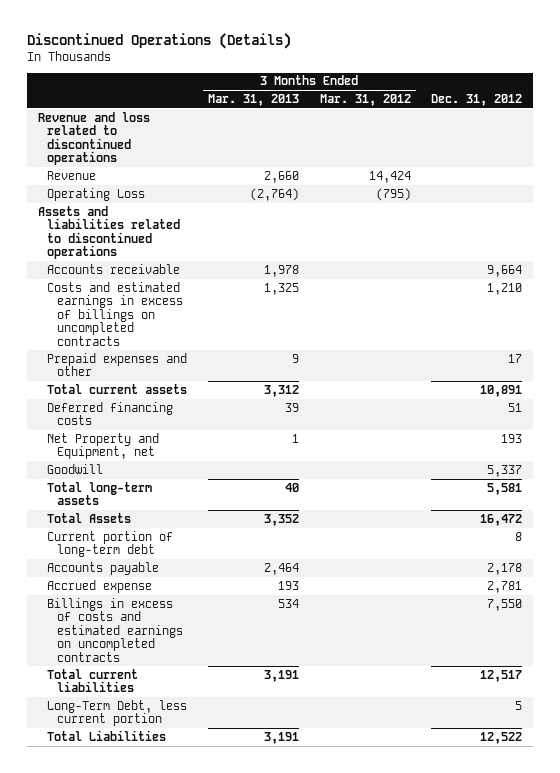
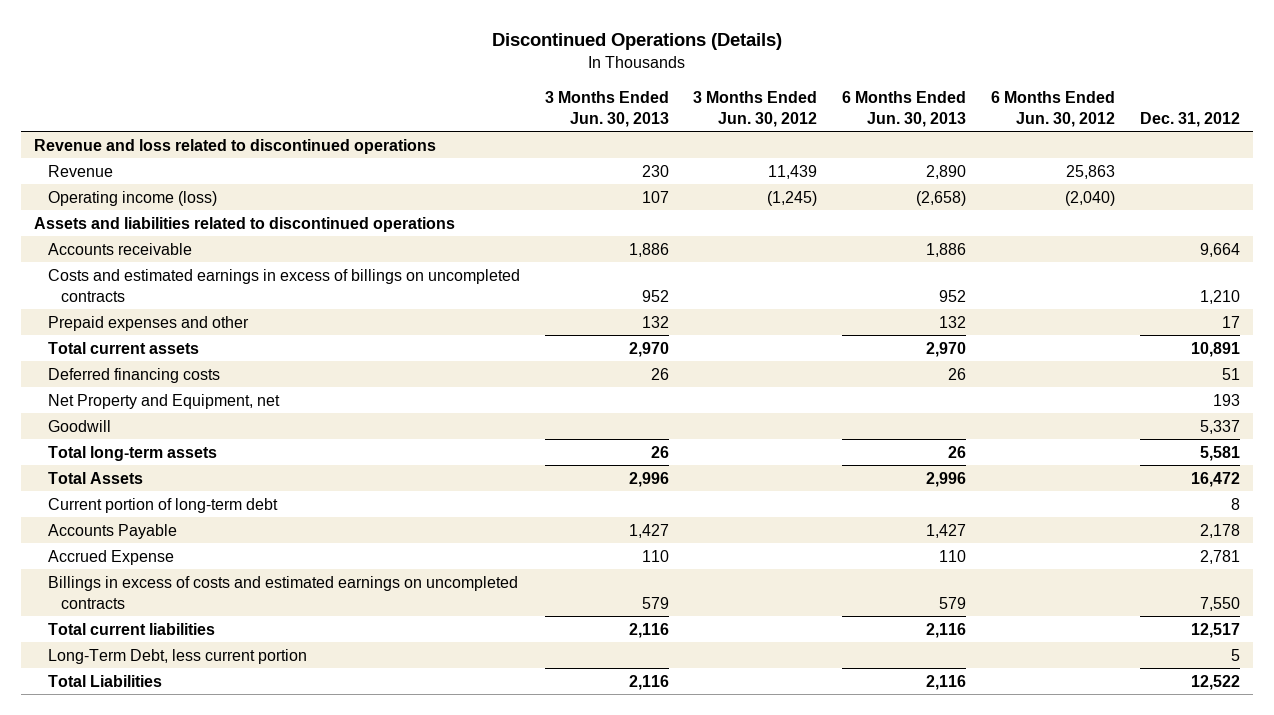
- | 3 Months Ended Mar. 31, 2013 | 3 Months Ended Mar. 31, 2012 | Dec. 31, 2012
+ | 3 Months Ended Jun. 30, 2013 | 3 Months Ended Jun. 30, 2012 | 6 Months Ended Jun. 30, 2013 | 6 Months Ended Jun. 30, 2012 | Dec. 31, 2012
- Operating Loss | (2,764) | (795) |
+ Operating income (loss) | 107 | (1,245) | (2,658) | (2,040) |
- Accounts payable | 2,464 | | 2,178
- Accrued expense | 193 | | 2,781
+ Accounts Payable | 1,427 | | 1,427 | | 2,178
+ Accrued Expense | 110 | | 110 | | 2,781

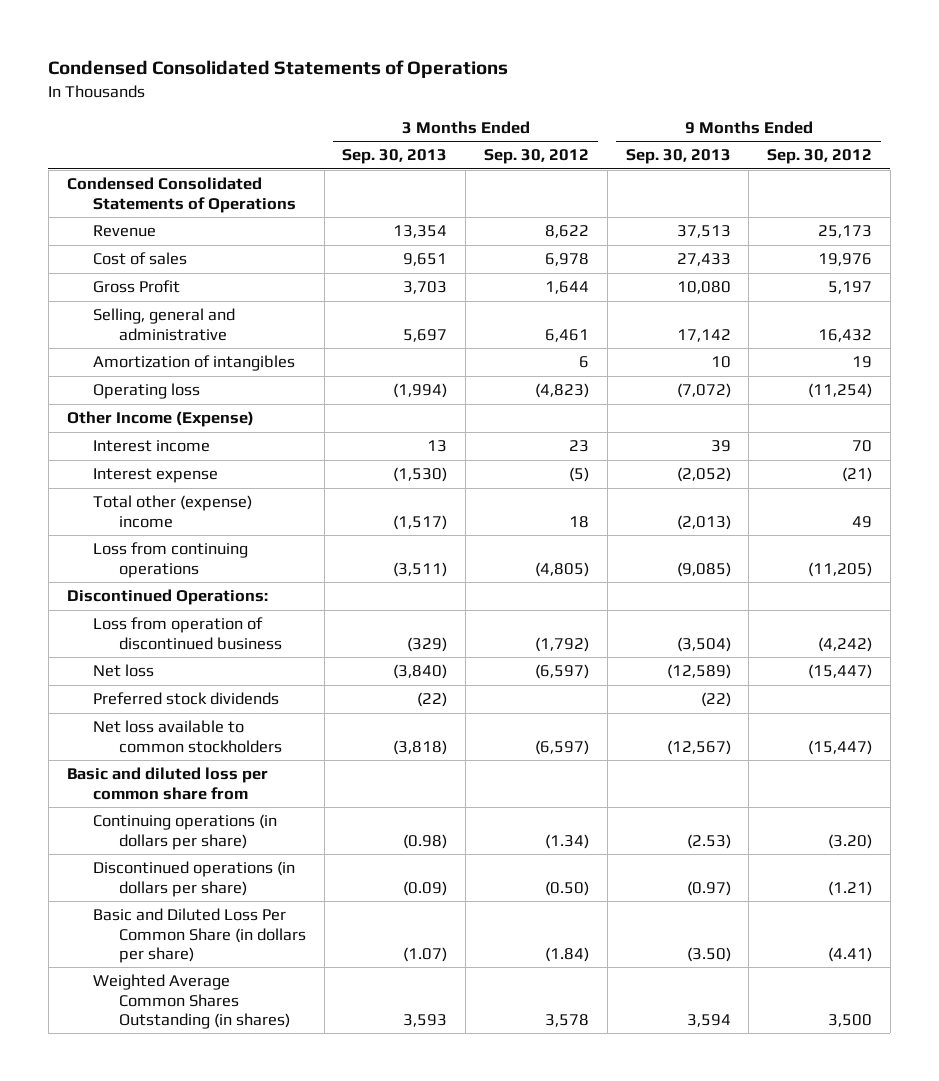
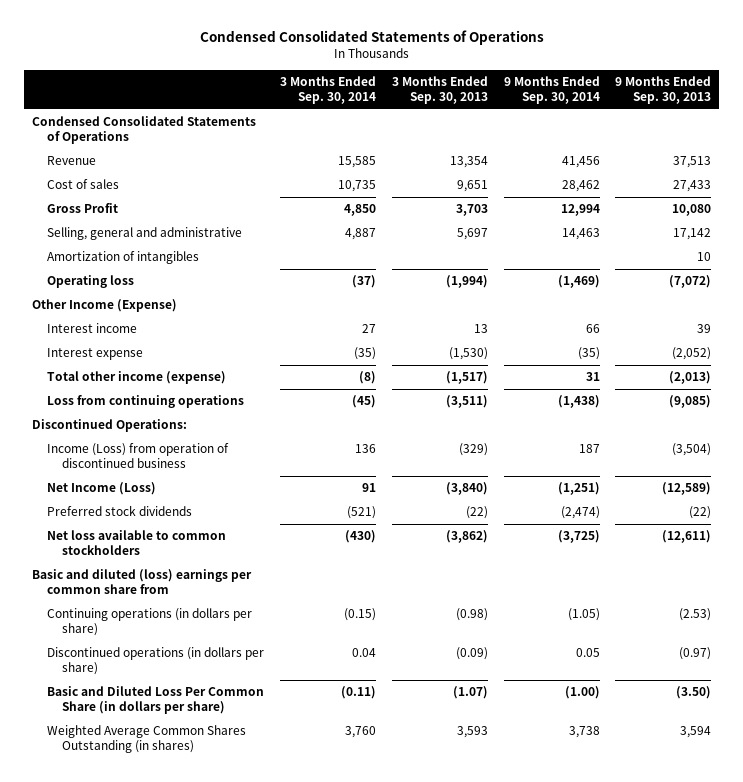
- | 3 Months Ended Sep. 30, 2013 | 3 Months Ended Sep. 30, 2012 | 9 Months Ended Sep. 30, 2013 | 9 Months Ended Sep. 30, 2012
+ | 3 Months Ended Sep. 30, 2014 | 3 Months Ended Sep. 30, 2013 | 9 Months Ended Sep. 30, 2014 | 9 Months Ended Sep. 30, 2013
- Total other (expense) income | (1,517) | 18 | (2,013) | 49
+ Total other income (expense) | (8) | (1,517) | 31 | (2,013)
- Loss from operation of discontinued business | (329) | (1,792) | (3,504) | (4,242)
- Net loss | (3,840) | (6,597) | (12,589) | (15,447)
+ Income (Loss) from operation of discontinued business | 136 | (329) | 187 | (3,504)
+ Net Income (Loss) | 91 | (3,840) | (1,251) | (12,589)
- Net loss available to common stockholders | (3,818) | (6,597) | (12,567) | (15,447)
- Basic and diluted loss per common share from
+ Net loss available to common stockholders | (430) | (3,862) | (3,725) | (12,611)
+ Basic and diluted (loss) earnings per common share from

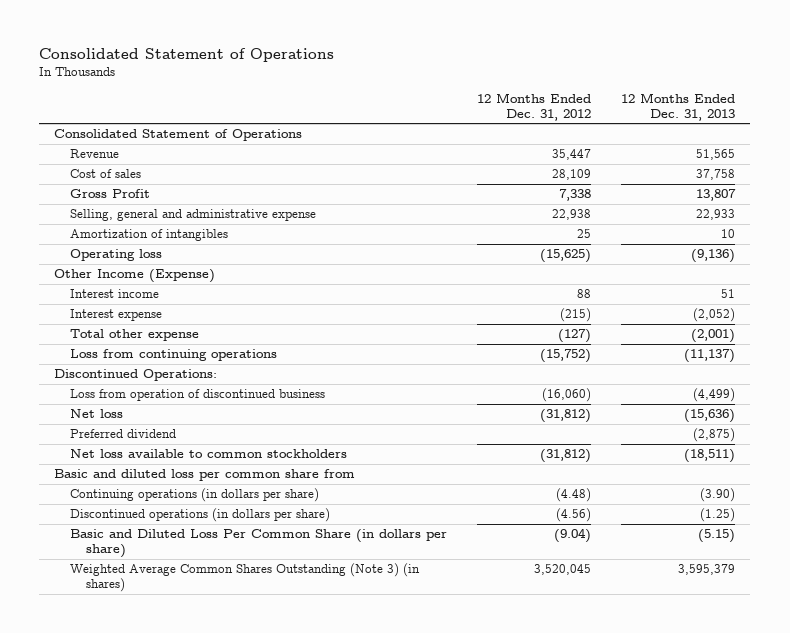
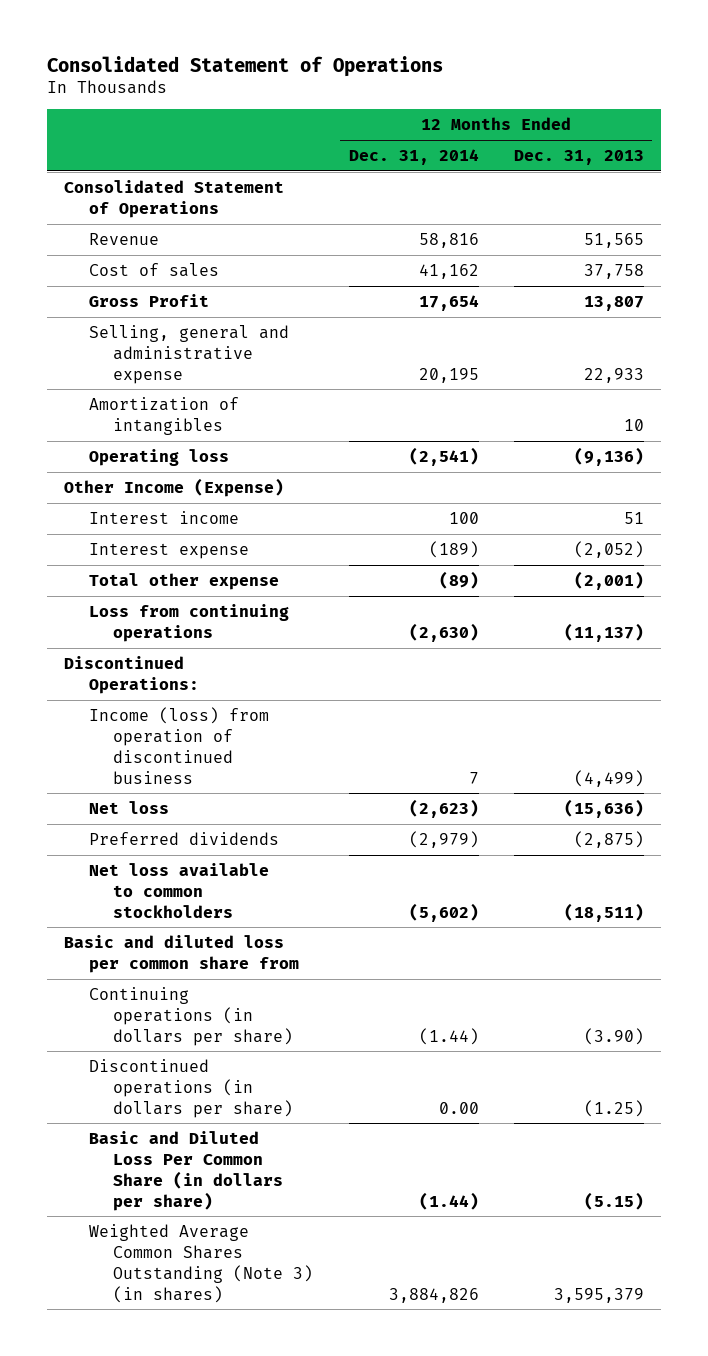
- | 12 Months Ended Dec. 31, 2012 | 12 Months Ended Dec. 31, 2013
+ | 12 Months Ended Dec. 31, 2014 | 12 Months Ended Dec. 31, 2013
- Loss from operation of discontinued business | (16,060) | (4,499)
+ Income (loss) from operation of discontinued business | 7 | (4,499)
- Preferred dividend | | (2,875)
+ Preferred dividends | (2,979) | (2,875)

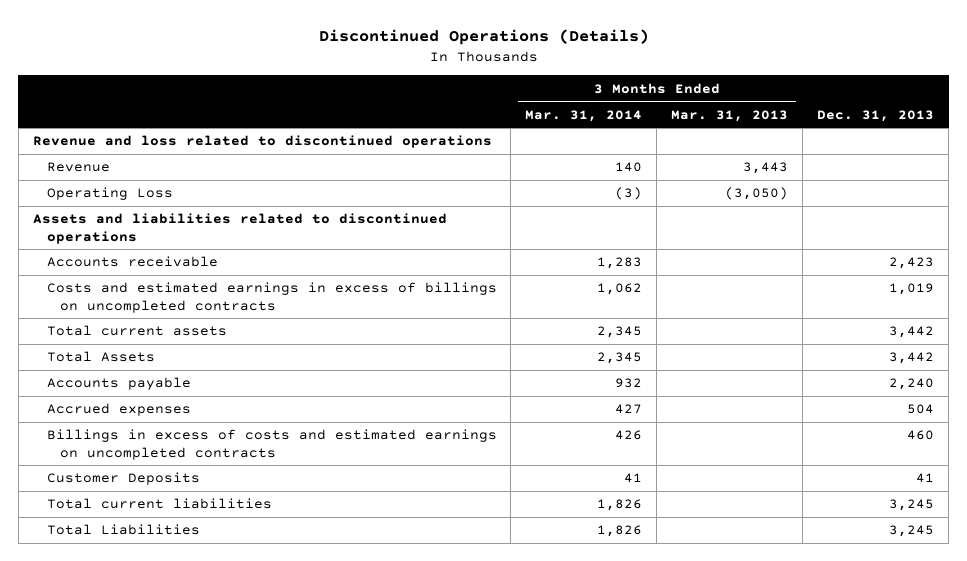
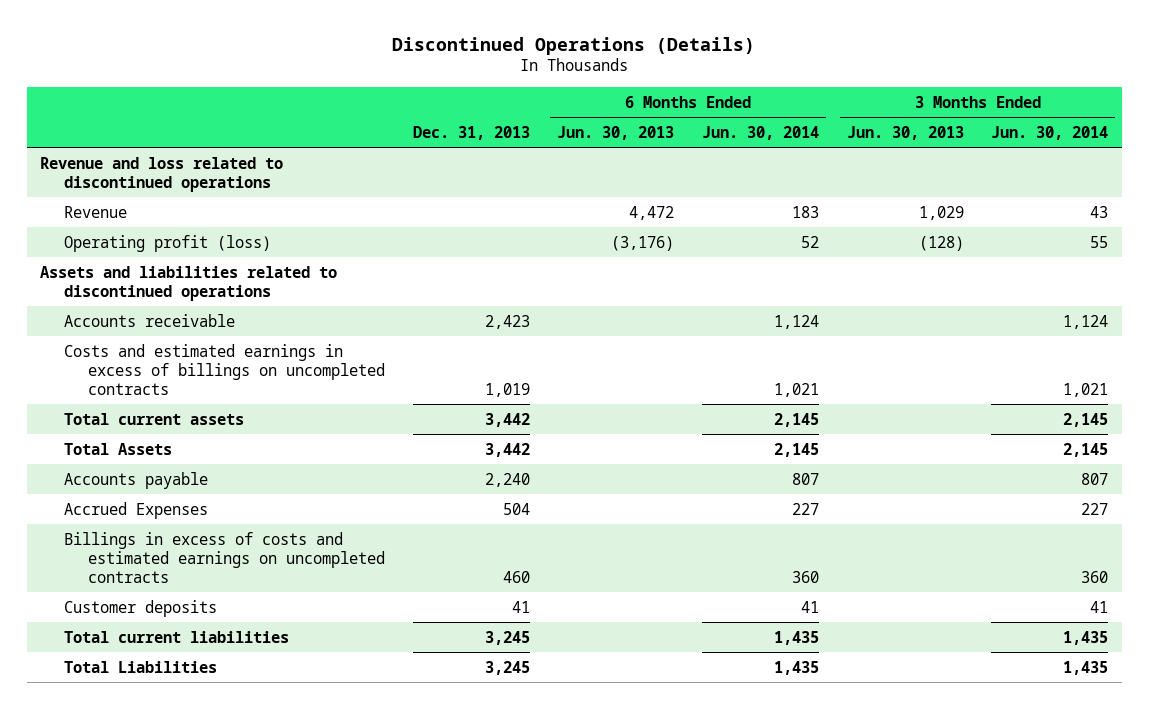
- | 3 Months Ended Mar. 31, 2014 | 3 Months Ended Mar. 31, 2013 | Dec. 31, 2013
+ | Dec. 31, 2013 | 6 Months Ended Jun. 30, 2013 | 6 Months Ended Jun. 30, 2014 | 3 Months Ended Jun. 30, 2013 | 3 Months Ended Jun. 30, 2014
- Operating Loss | (3) | (3,050) |
+ Operating profit (loss) | | (3,176) | 52 | (128) | 55
- Accrued expenses | 427 | | 504
+ Accrued Expenses | 504 | | 227 | | 227
- Customer Deposits | 41 | | 41
+ Customer deposits | 41 | | 41 | | 41

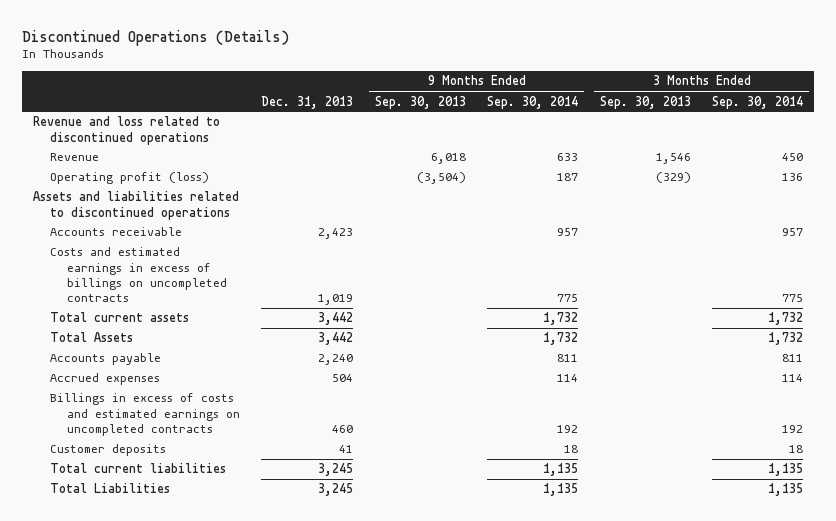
- | Dec. 31, 2013 | 6 Months Ended Jun. 30, 2013 | 6 Months Ended Jun. 30, 2014 | 3 Months Ended Jun. 30, 2013 | 3 Months Ended Jun. 30, 2014
+ | Dec. 31, 2013 | 9 Months Ended Sep. 30, 2013 | 9 Months Ended Sep. 30, 2014 | 3 Months Ended Sep. 30, 2013 | 3 Months Ended Sep. 30, 2014
- Accrued Expenses | 504 | | 227 | | 227
+ Accrued expenses | 504 | | 114 | | 114

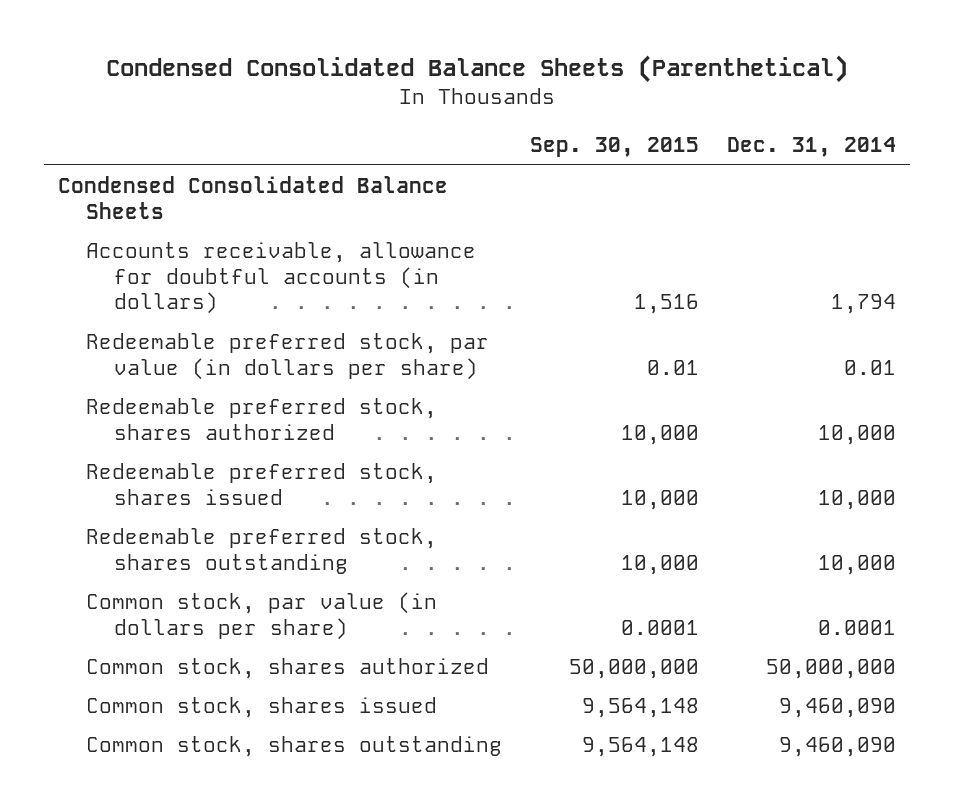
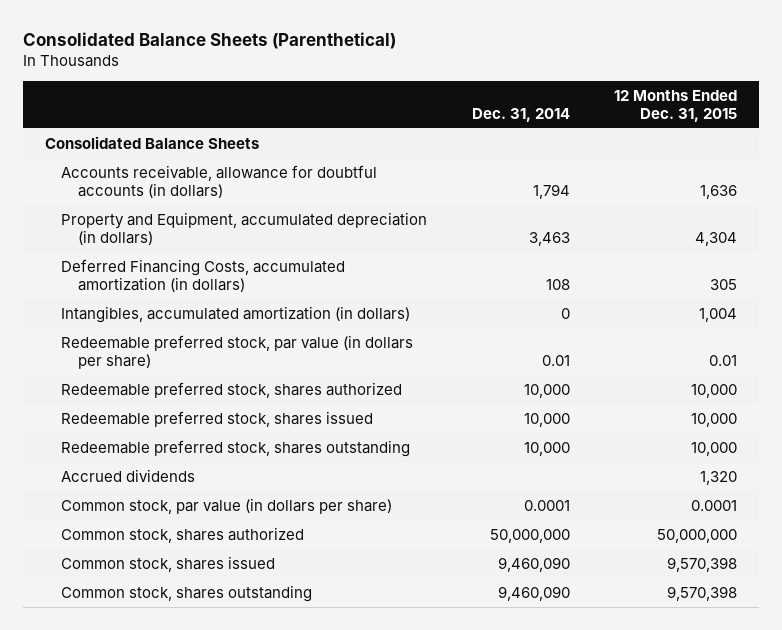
- Condensed Consolidated Balance Sheets (Parenthetical)
+ Consolidated Balance Sheets (Parenthetical)
- | Sep. 30, 2015 | Dec. 31, 2014
+ | Dec. 31, 2014 | 12 Months Ended Dec. 31, 2015
- Condensed Consolidated Balance Sheets
+ Consolidated Balance Sheets
+ Property and Equipment, accumulated depreciation (in dollars) | 3,463 | 4,304
+ Deferred Financing Costs, accumulated amortization (in dollars) | 108 | 305
+ Intangibles, accumulated amortization (in dollars) | 0 | 1,004
+ Accrued dividends | | 1,320

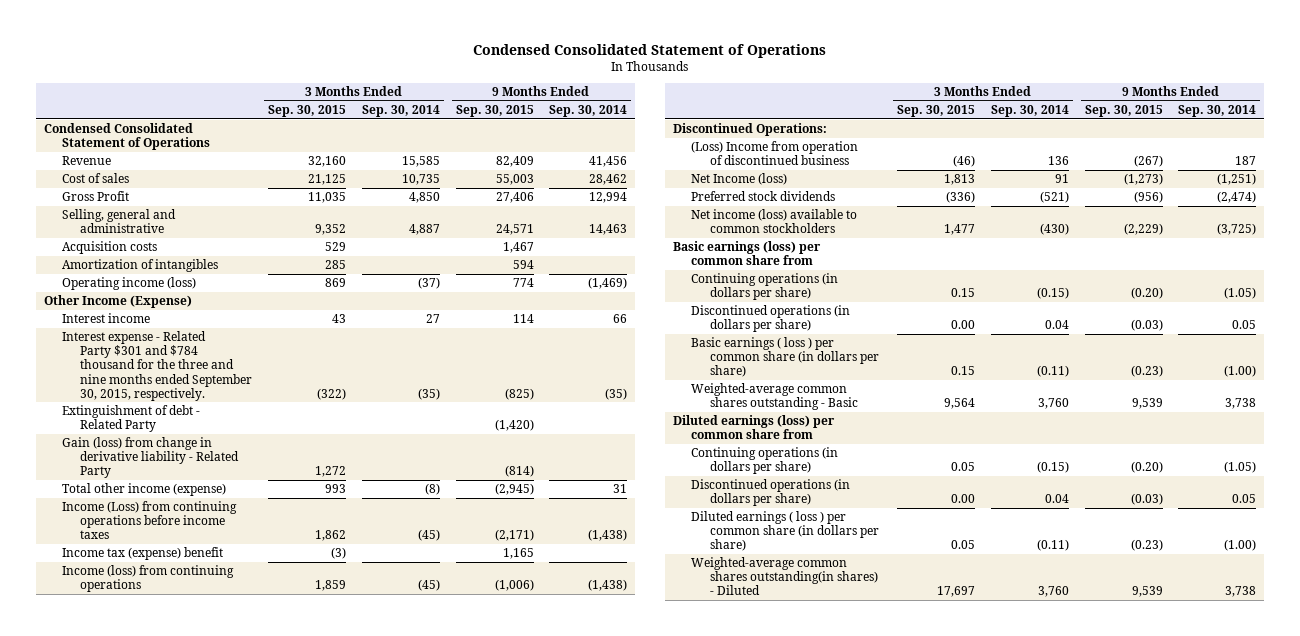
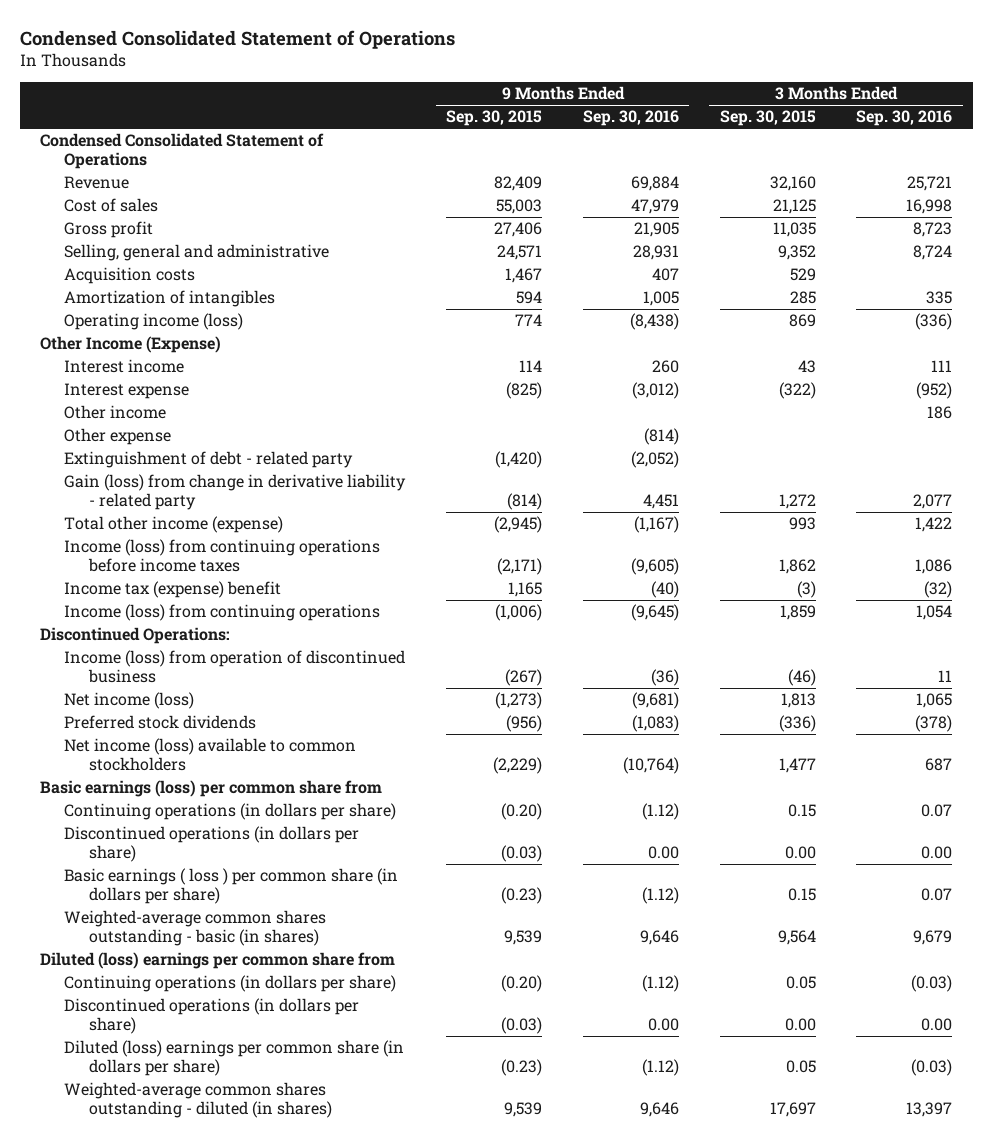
- | 3 Months Ended Sep. 30, 2015 | 3 Months Ended Sep. 30, 2014 | 9 Months Ended Sep. 30, 2015 | 9 Months Ended Sep. 30, 2014
+ | 9 Months Ended Sep. 30, 2015 | 9 Months Ended Sep. 30, 2016 | 3 Months Ended Sep. 30, 2015 | 3 Months Ended Sep. 30, 2016
- Gross Profit | 11,035 | 4,850 | 27,406 | 12,994
+ Gross profit | 27,406 | 21,905 | 11,035 | 8,723
- Interest expense - Related Party $301 and $784 thousand for the three and nine months ended September 30, 2015, respectively. | (322) | (35) | (825) | (35)
- Extinguishment of debt - Related Party | | | (1,420) |
- Gain (loss) from change in derivative liability - Related Party | 1,272 | | (814) |
+ Interest expense | (825) | (3,012) | (322) | (952)
+ Other income | | | | 186
+ Other expense | | (814) | |
+ Extinguishment of debt - related party | (1,420) | (2,052) | |
+ Gain (loss) from change in derivative liability - related party | (814) | 4,451 | 1,272 | 2,077
- Income (Loss) from continuing operations before income taxes | 1,862 | (45) | (2,171) | (1,438)
+ Income (loss) from continuing operations before income taxes | (2,171) | (9,605) | 1,862 | 1,086
- (Loss) Income from operation of discontinued business | (46) | 136 | (267) | 187
- Net Income (loss) | 1,813 | 91 | (1,273) | (1,251)
+ Income (loss) from operation of discontinued business | (267) | (36) | (46) | 11
+ Net income (loss) | (1,273) | (9,681) | 1,813 | 1,065
- Weighted-average common shares outstanding - Basic | 9,564 | 3,760 | 9,539 | 3,738
- Diluted earnings (loss) per common share from
+ Weighted-average common shares outstanding - basic (in shares) | 9,539 | 9,646 | 9,564 | 9,679
+ Diluted (loss) earnings per common share from
- Diluted earnings ( loss ) per common share (in dollars per share) | 0.05 | (0.11) | (0.23) | (1.00)
- Weighted-average common shares outstanding(in shares) - Diluted | 17,697 | 3,760 | 9,539 | 3,738
+ Diluted (loss) earnings per common share (in dollars per share) | (0.23) | (1.12) | 0.05 | (0.03)
+ Weighted-average common shares outstanding - diluted (in shares) | 9,539 | 9,646 | 17,697 | 13,397

